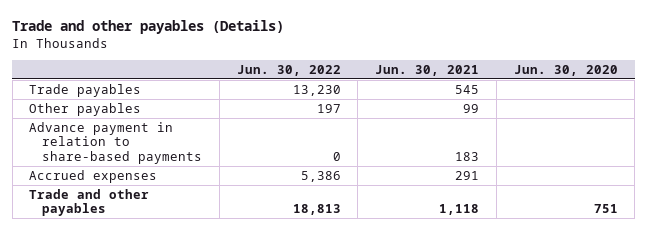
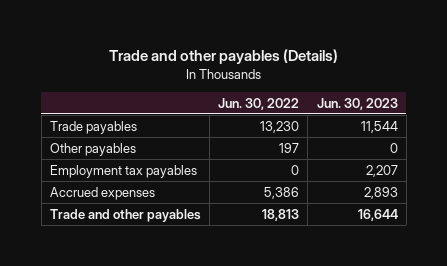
- | Jun. 30, 2022 | Jun. 30, 2021 | Jun. 30, 2020
+ | Jun. 30, 2022 | Jun. 30, 2023
- Advance payment in relation to share-based payments | 0 | 183 |
+ Employment tax payables | 0 | 2,207

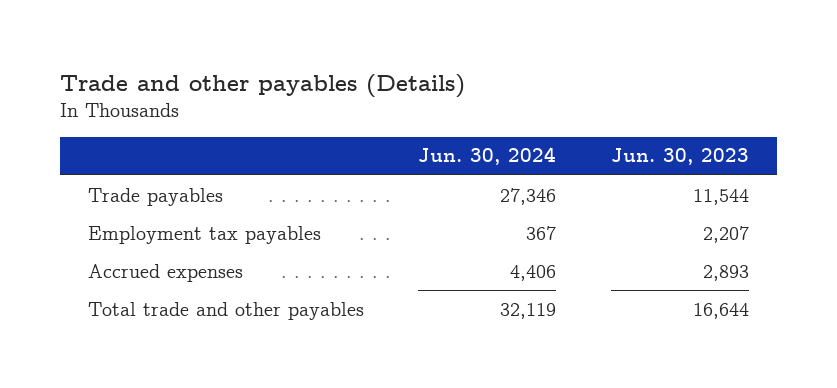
- | Jun. 30, 2022 | Jun. 30, 2023
+ | Jun. 30, 2024 | Jun. 30, 2023
- Other payables | 197 | 0
- Trade and other payables | 18,813 | 16,644
+ Total trade and other payables | 32,119 | 16,644

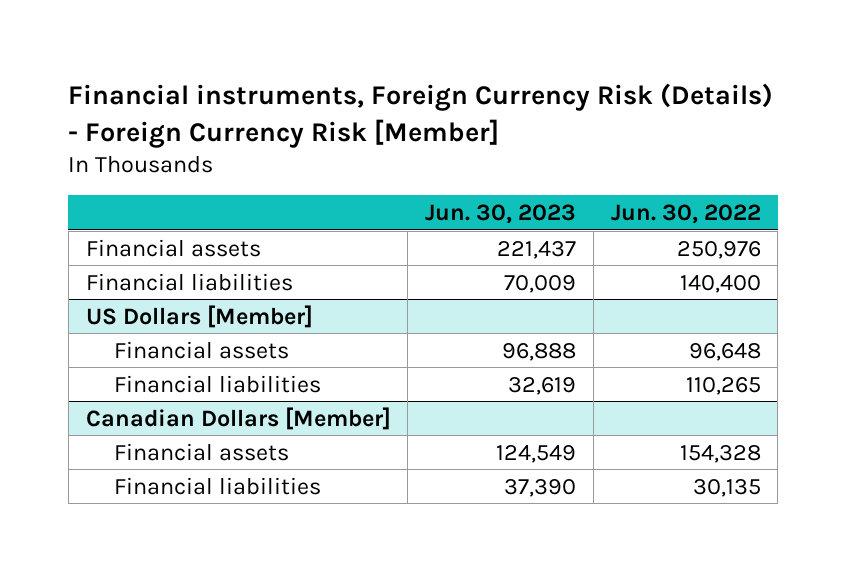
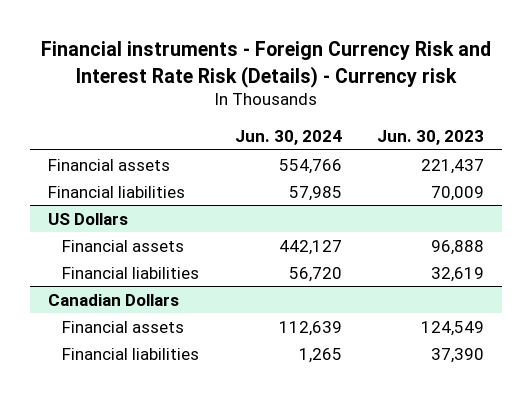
- Financial instruments, Foreign Currency Risk (Details) - Foreign Currency Risk [Member]
+ Financial instruments - Foreign Currency Risk and Interest Rate Risk (Details) - Currency risk
- | Jun. 30, 2023 | Jun. 30, 2022
+ | Jun. 30, 2024 | Jun. 30, 2023
- US Dollars [Member]
+ US Dollars
- Canadian Dollars [Member]
+ Canadian Dollars

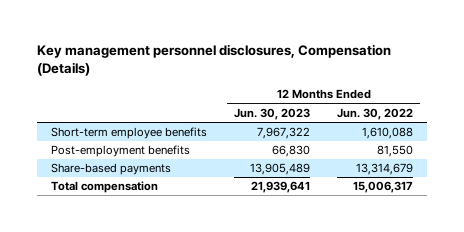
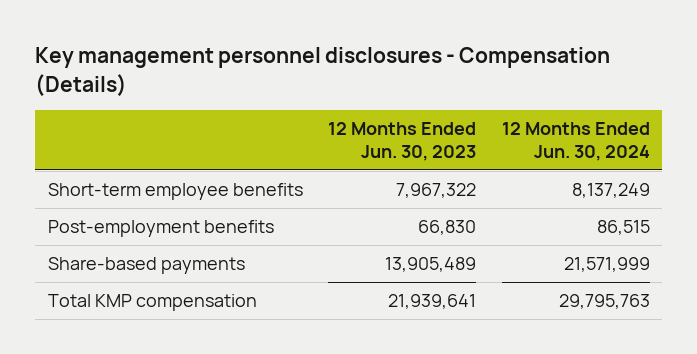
- Key management personnel disclosures, Compensation (Details)
+ Key management personnel disclosures - Compensation (Details)
- | 12 Months Ended Jun. 30, 2023 | 12 Months Ended Jun. 30, 2022
+ | 12 Months Ended Jun. 30, 2023 | 12 Months Ended Jun. 30, 2024
- Total compensation | 21,939,641 | 15,006,317
+ Total KMP compensation | 21,939,641 | 29,795,763

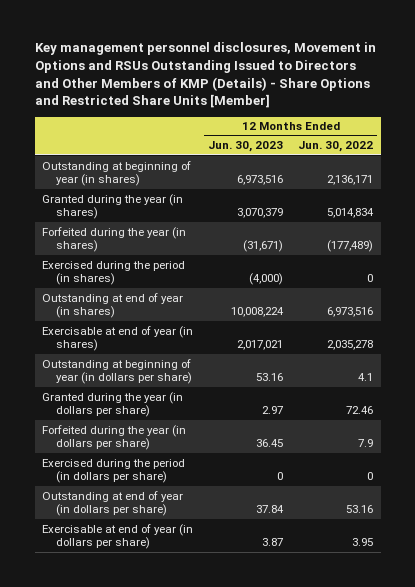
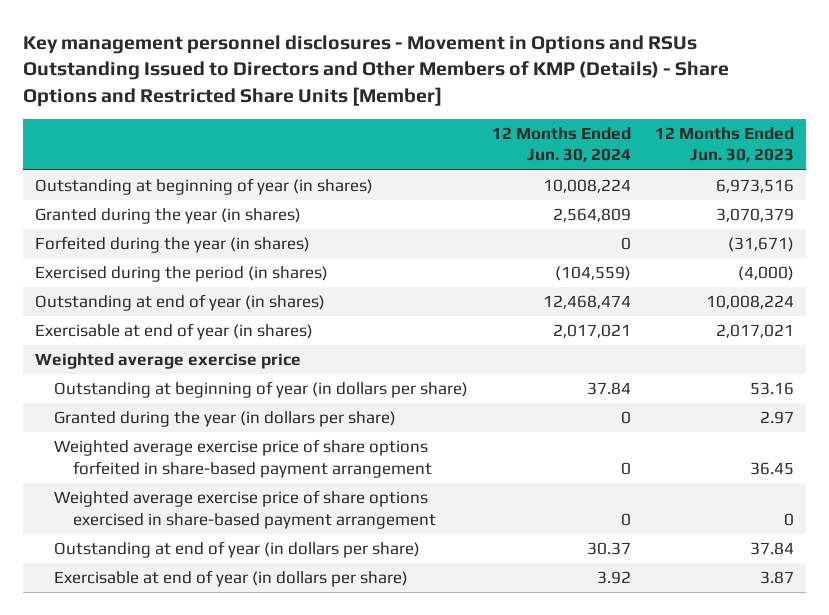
- Key management personnel disclosures, Movement in Options and RSUs Outstanding Issued to Directors and Other Members of KMP (Details) - Share Options and Restricted Share Units [Member]
+ Key management personnel disclosures - Movement in Options and RSUs Outstanding Issued to Directors and Other Members of KMP (Details) - Share Options and Restricted Share Units [Member]
- | 12 Months Ended Jun. 30, 2023 | 12 Months Ended Jun. 30, 2022
+ | 12 Months Ended Jun. 30, 2024 | 12 Months Ended Jun. 30, 2023
+ Weighted average exercise price
- Forfeited during the year (in dollars per share) | 36.45 | 7.9
- Exercised during the period (in dollars per share) | 0 | 0
+ Weighted average exercise price of share options forfeited in share-based payment arrangement | 0 | 36.45
+ Weighted average exercise price of share options exercised in share-based payment arrangement | 0 | 0

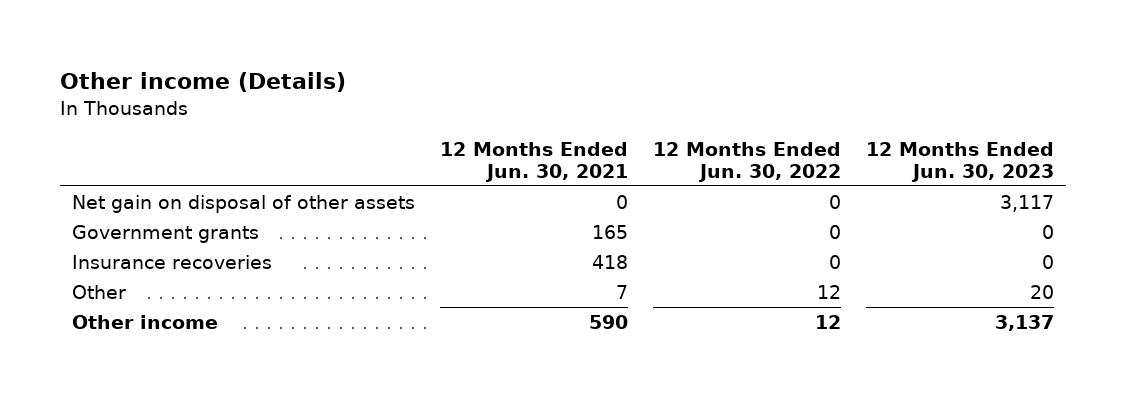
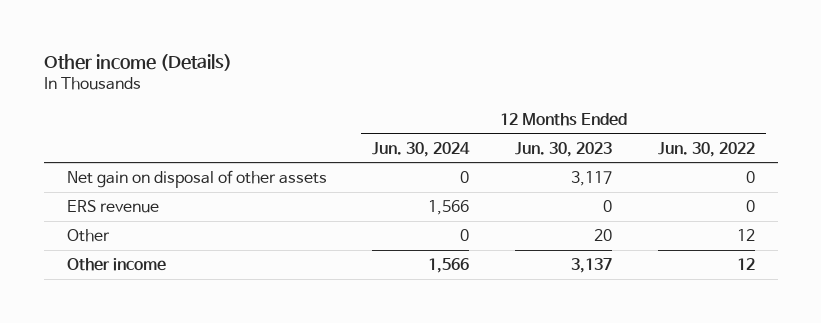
- | 12 Months Ended Jun. 30, 2021 | 12 Months Ended Jun. 30, 2022 | 12 Months Ended Jun. 30, 2023
+ | 12 Months Ended Jun. 30, 2024 | 12 Months Ended Jun. 30, 2023 | 12 Months Ended Jun. 30, 2022
- Government grants | 165 | 0 | 0
- Insurance recoveries | 418 | 0 | 0
+ ERS revenue | 1,566 | 0 | 0

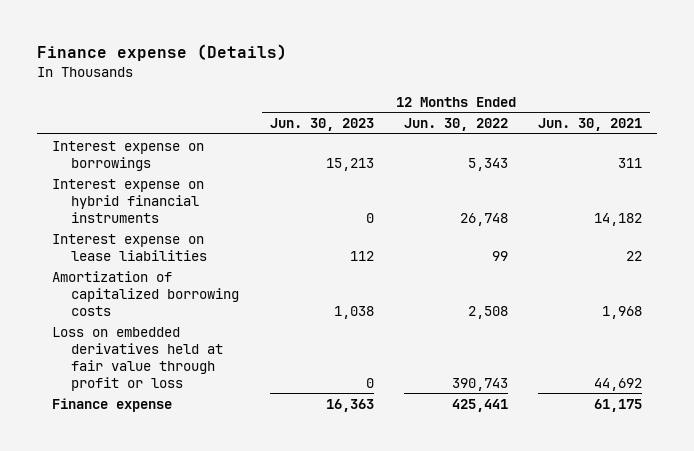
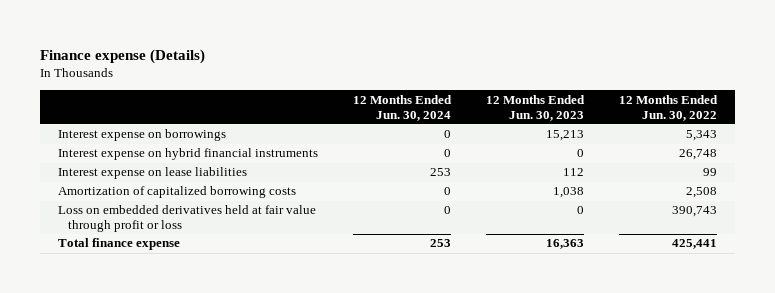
- | 12 Months Ended Jun. 30, 2023 | 12 Months Ended Jun. 30, 2022 | 12 Months Ended Jun. 30, 2021
+ | 12 Months Ended Jun. 30, 2024 | 12 Months Ended Jun. 30, 2023 | 12 Months Ended Jun. 30, 2022
- Finance expense | 16,363 | 425,441 | 61,175
+ Total finance expense | 253 | 16,363 | 425,441

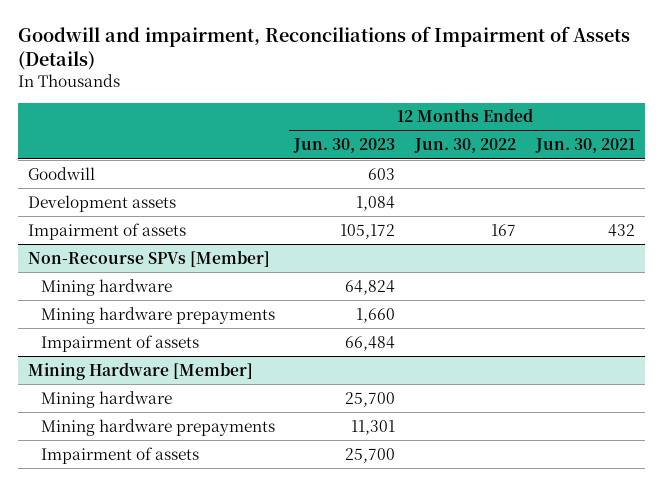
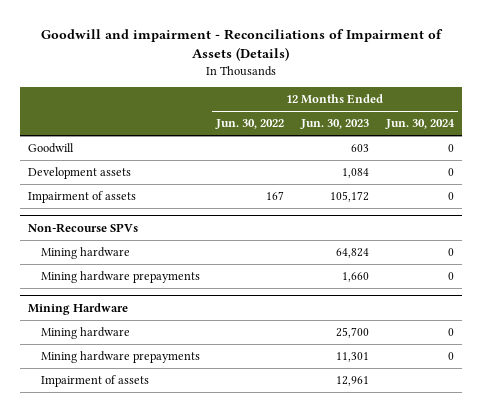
- Goodwill and impairment, Reconciliations of Impairment of Assets (Details)
+ Goodwill and impairment - Reconciliations of Impairment of Assets (Details)
- | 12 Months Ended Jun. 30, 2023 | 12 Months Ended Jun. 30, 2022 | 12 Months Ended Jun. 30, 2021
+ | 12 Months Ended Jun. 30, 2022 | 12 Months Ended Jun. 30, 2023 | 12 Months Ended Jun. 30, 2024
- Non-Recourse SPVs [Member]
+ Non-Recourse SPVs
- Impairment of assets | 66,484 | |
- Mining Hardware [Member]
+ Mining Hardware
- Impairment of assets | 25,700 | |
+ Impairment of assets | | 12,961 |

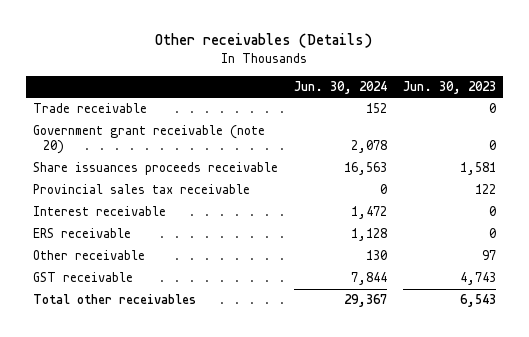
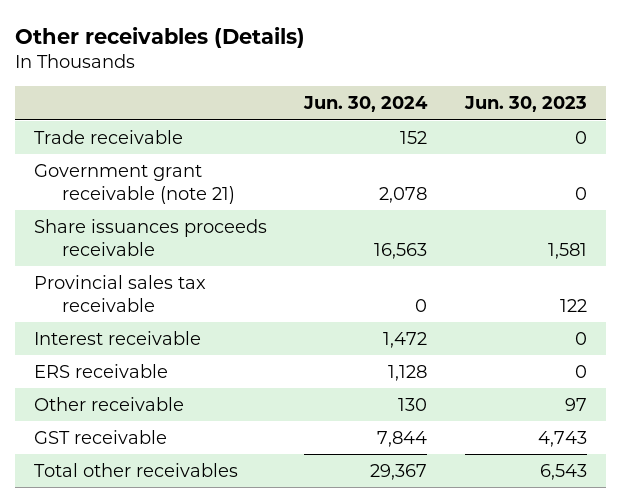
- Government grant receivable (note 20) | 2,078 | 0
+ Government grant receivable (note 21) | 2,078 | 0

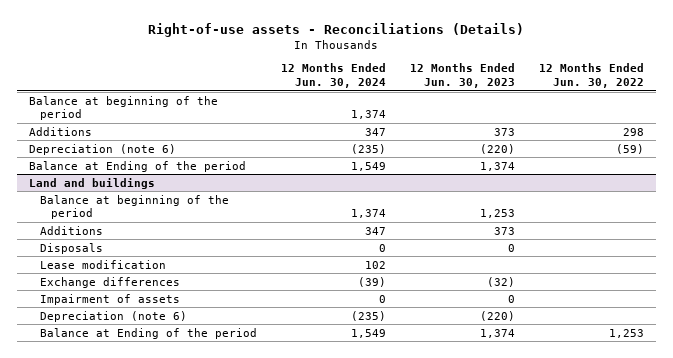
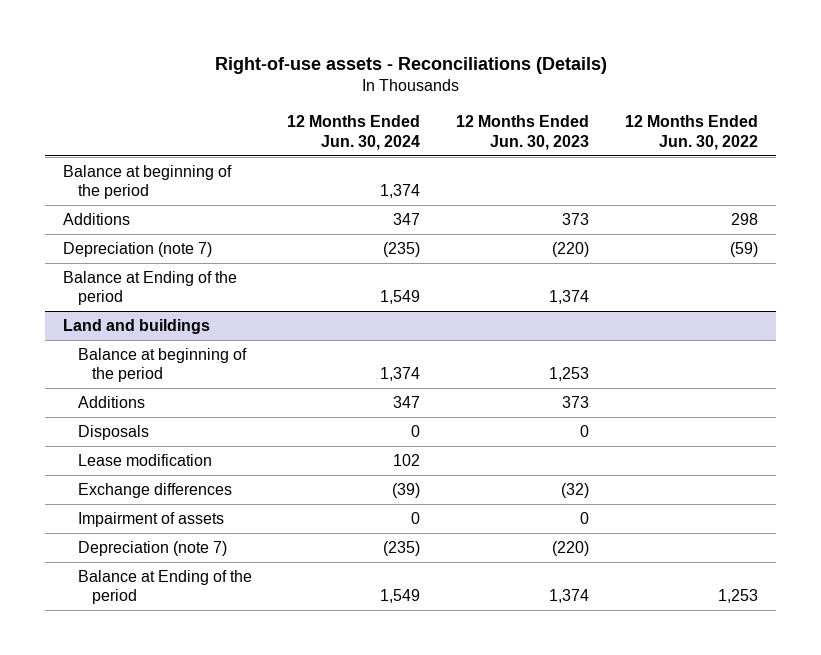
- Depreciation (note 6) | (235) | (220) | (59)
+ Depreciation (note 7) | (235) | (220) | (59)
@ Land and buildings
- Depreciation (note 6) | (235) | (220) |
+ Depreciation (note 7) | (235) | (220) |

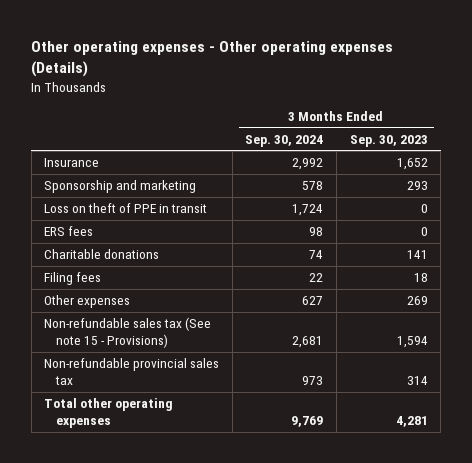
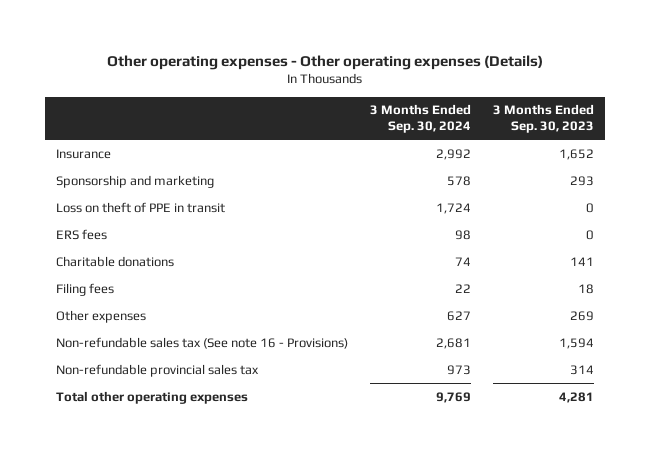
- Non-refundable sales tax (See note 15 - Provisions) | 2,681 | 1,594
+ Non-refundable sales tax (See note 16 - Provisions) | 2,681 | 1,594

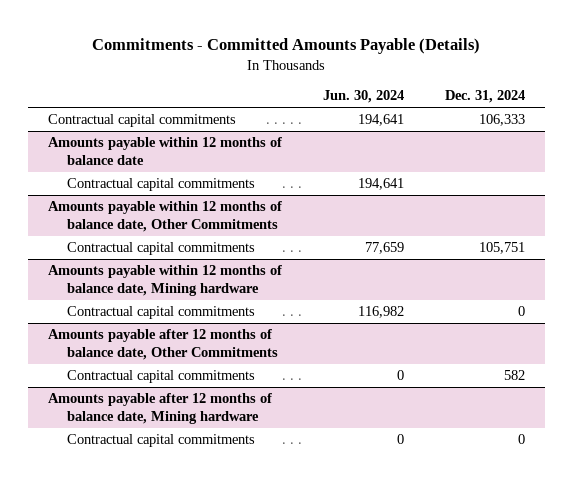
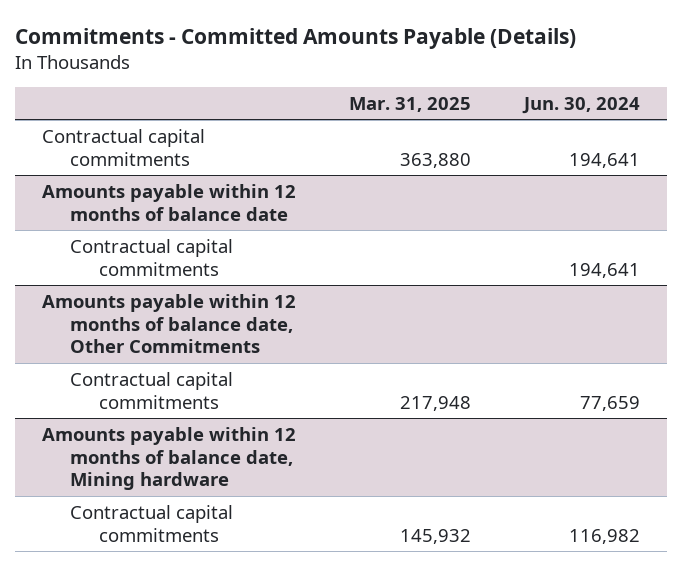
- | Jun. 30, 2024 | Dec. 31, 2024
+ | Mar. 31, 2025 | Jun. 30, 2024
- Amounts payable after 12 months of balance date, Other Commitments
- Contractual capital commitments | 0 | 582
- Amounts payable after 12 months of balance date, Mining hardware
- Contractual capital commitments | 0 | 0

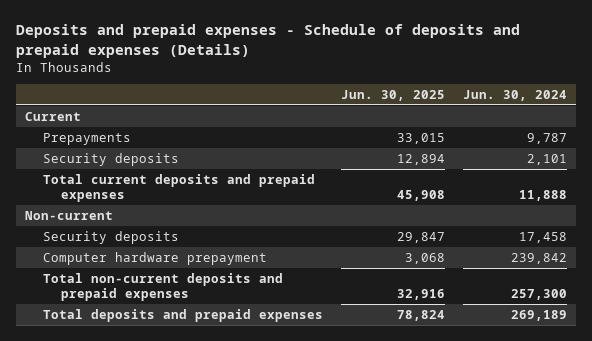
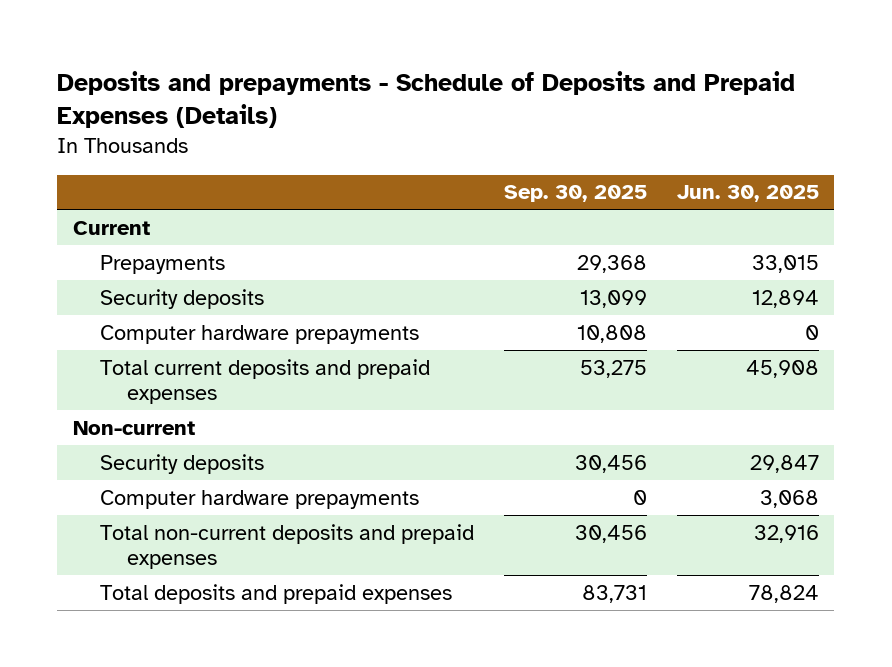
- Deposits and prepaid expenses - Schedule of deposits and prepaid expenses (Details)
+ Deposits and prepayments - Schedule of Deposits and Prepaid Expenses (Details)
- | Jun. 30, 2025 | Jun. 30, 2024
+ | Sep. 30, 2025 | Jun. 30, 2025
+ Computer hardware prepayments | 10,808 | 0
- Computer hardware prepayment | 3,068 | 239,842
+ Computer hardware prepayments | 0 | 3,068

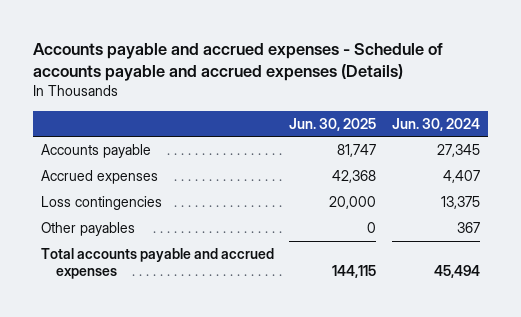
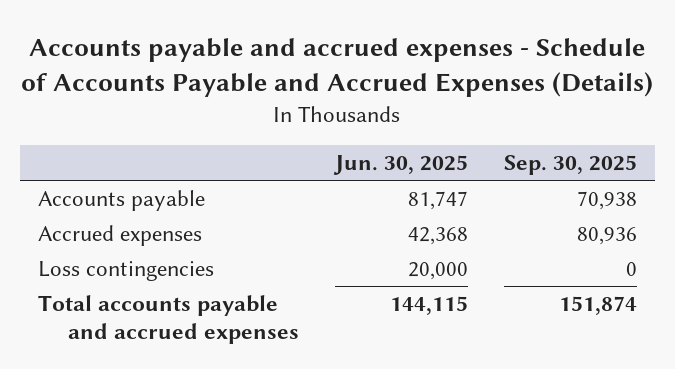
- Accounts payable and accrued expenses - Schedule of accounts payable and accrued expenses (Details)
+ Accounts payable and accrued expenses - Schedule of Accounts Payable and Accrued Expenses (Details)
- | Jun. 30, 2025 | Jun. 30, 2024
+ | Jun. 30, 2025 | Sep. 30, 2025
- Other payables | 0 | 367

